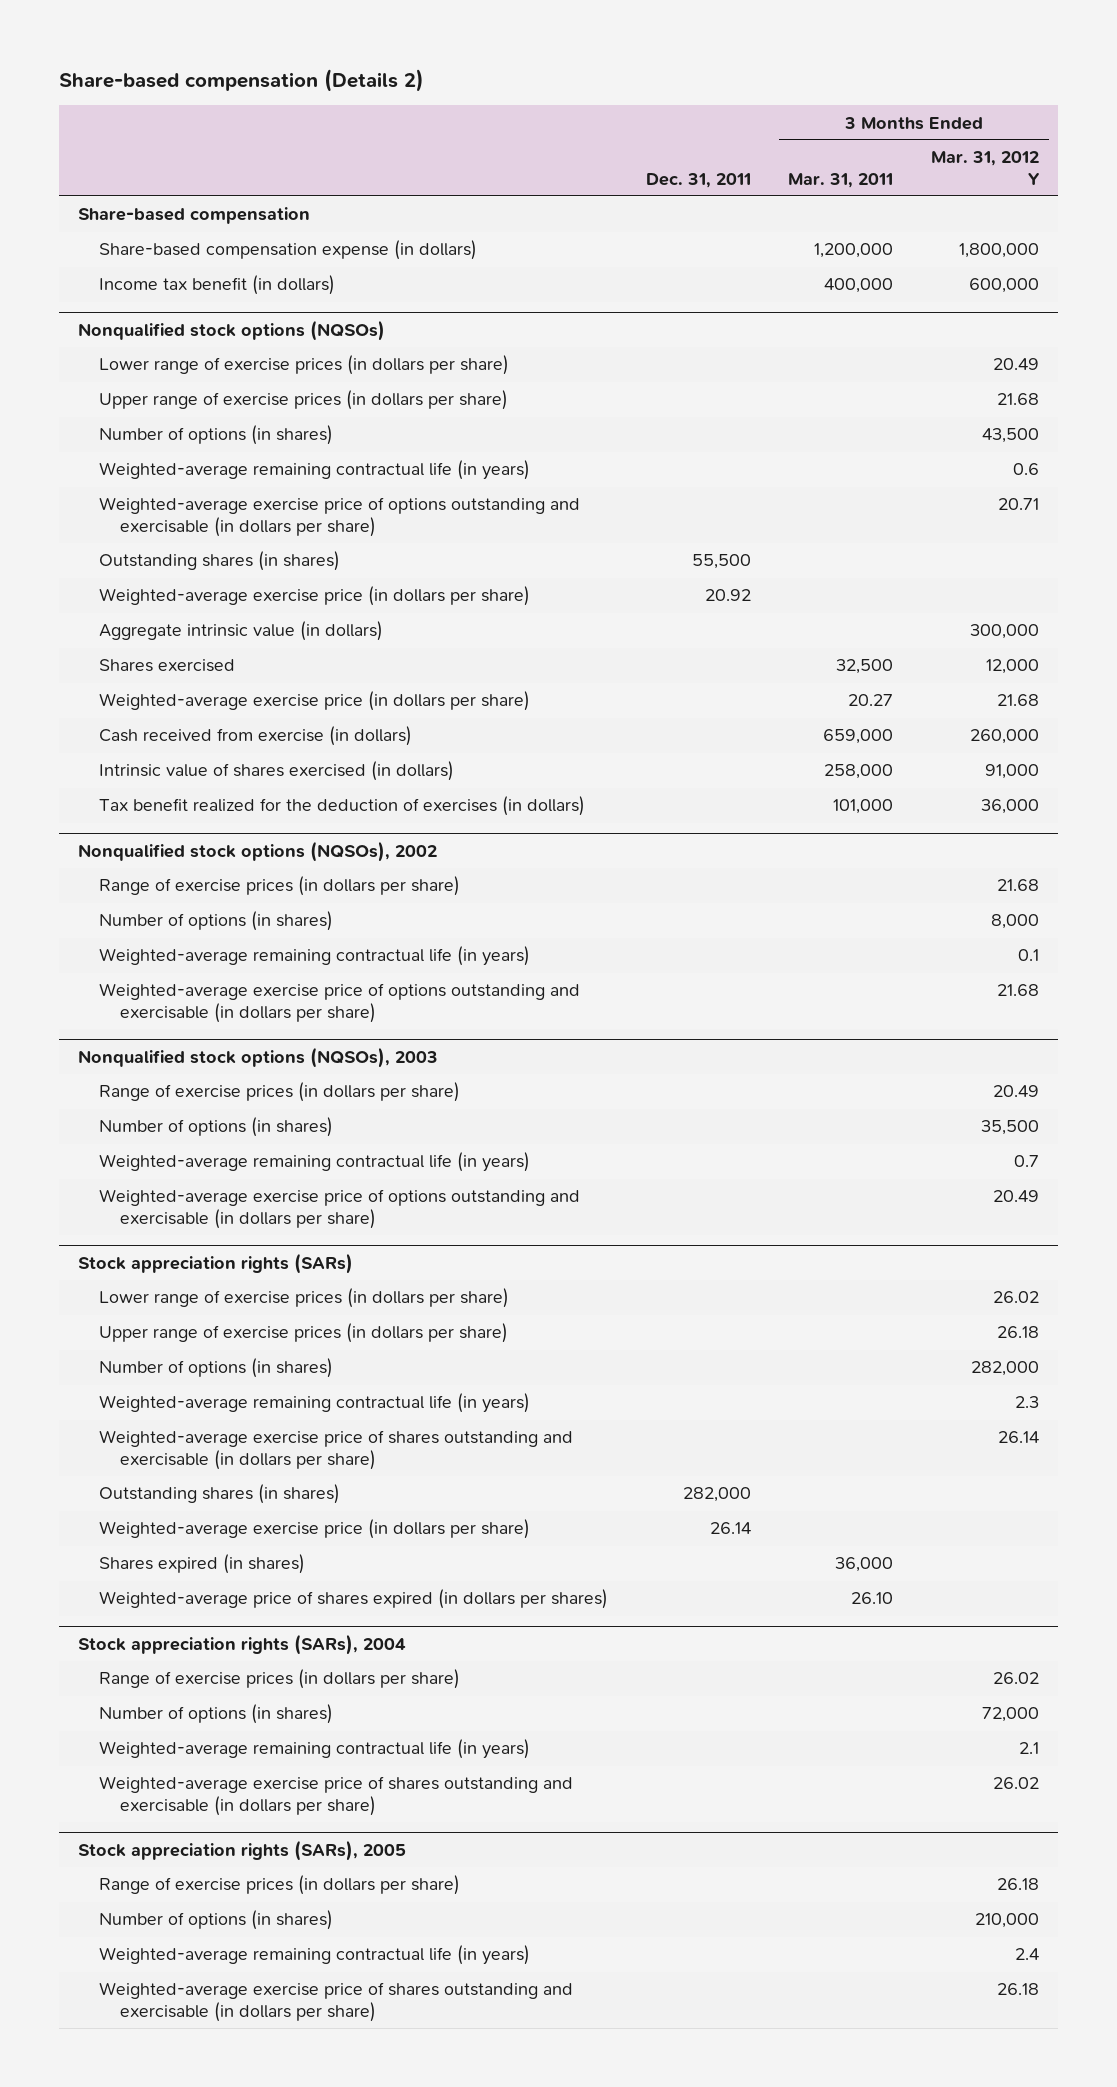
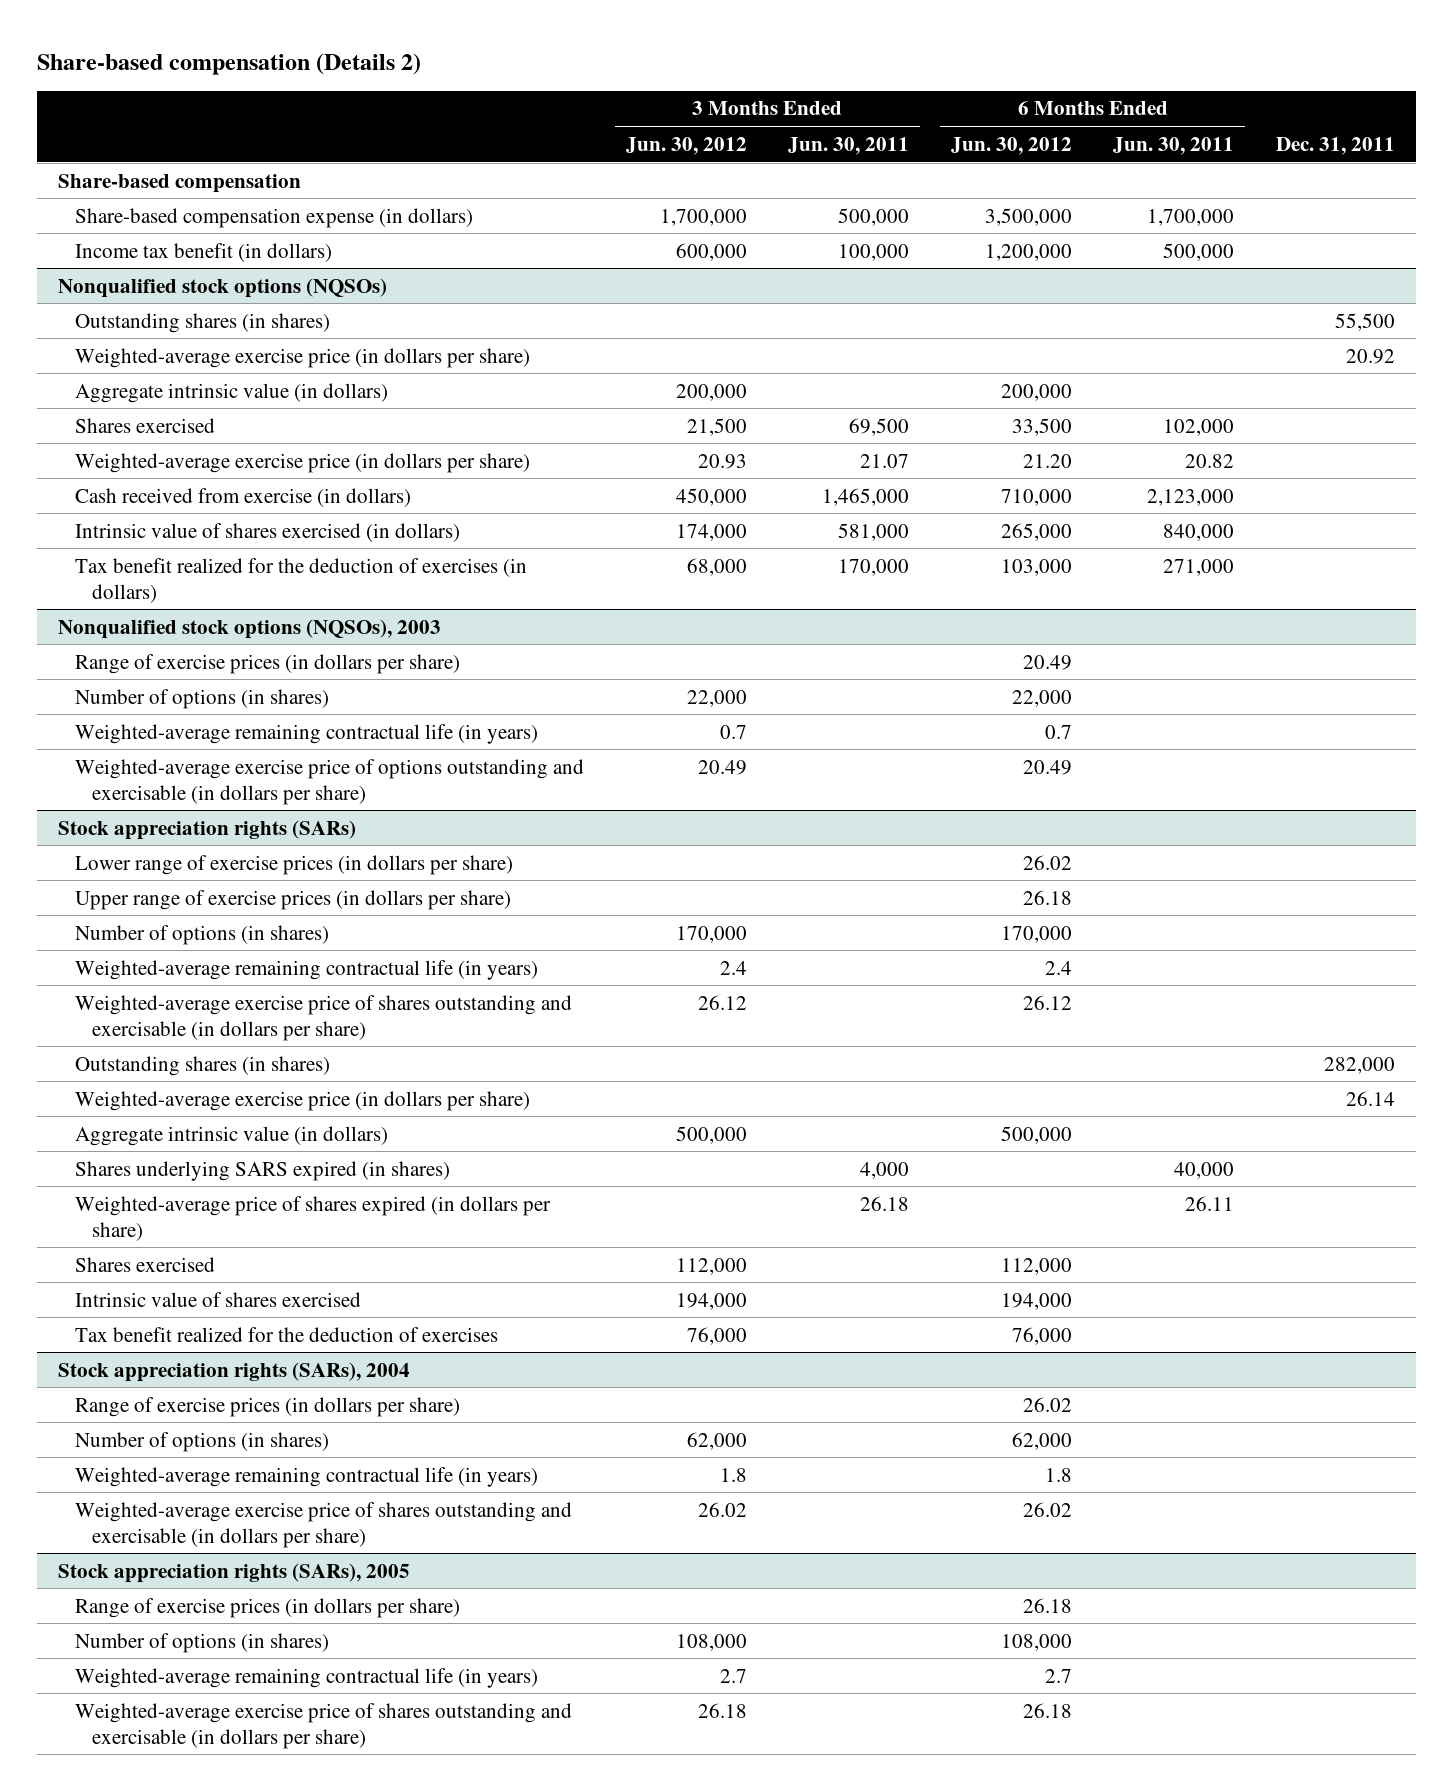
- | Dec. 31, 2011 | 3 Months Ended Mar. 31, 2011 | 3 Months Ended Mar. 31, 2012 Y
+ | 3 Months Ended Jun. 30, 2012 | 3 Months Ended Jun. 30, 2011 | 6 Months Ended Jun. 30, 2012 | 6 Months Ended Jun. 30, 2011 | Dec. 31, 2011
@ Nonqualified stock options (NQSOs)
- Lower range of exercise prices (in dollars per share) | | | 20.49
- Upper range of exercise prices (in dollars per share) | | | 21.68
- Number of options (in shares) | | | 43,500
- Weighted-average remaining contractual life (in years) | | | 0.6
- Weighted-average exercise price of options outstanding and exercisable (in dollars per share) | | | 20.71
- Nonqualified stock options (NQSOs), 2002
- Range of exercise prices (in dollars per share) | | | 21.68
- Number of options (in shares) | | | 8,000
- Weighted-average remaining contractual life (in years) | | | 0.1
- Weighted-average exercise price of options outstanding and exercisable (in dollars per share) | | | 21.68
@ Stock appreciation rights (SARs)
- Shares expired (in shares) | | 36,000 |
- Weighted-average price of shares expired (in dollars per shares) | | 26.10 |
+ Aggregate intrinsic value (in dollars) | 500,000 | | 500,000 | |
+ Shares underlying SARS expired (in shares) | | 4,000 | | 40,000 |
+ Weighted-average price of shares expired (in dollars per share) | | 26.18 | | 26.11 |
+ Shares exercised | 112,000 | | 112,000 | |
+ Intrinsic value of shares exercised | 194,000 | | 194,000 | |
+ Tax benefit realized for the deduction of exercises | 76,000 | | 76,000 | |

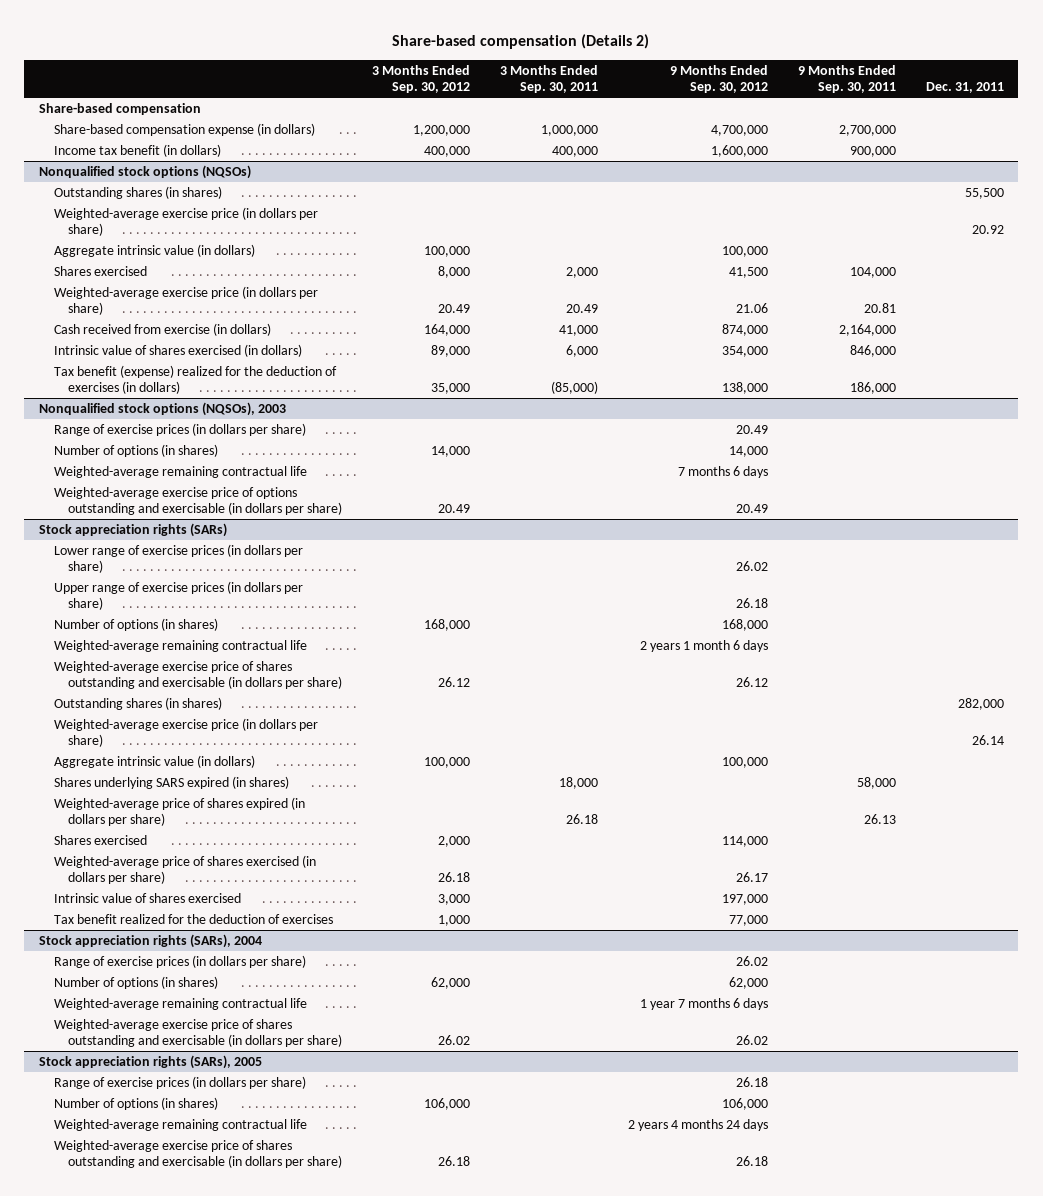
- | 3 Months Ended Jun. 30, 2012 | 3 Months Ended Jun. 30, 2011 | 6 Months Ended Jun. 30, 2012 | 6 Months Ended Jun. 30, 2011 | Dec. 31, 2011
+ | 3 Months Ended Sep. 30, 2012 | 3 Months Ended Sep. 30, 2011 | 9 Months Ended Sep. 30, 2012 | 9 Months Ended Sep. 30, 2011 | Dec. 31, 2011
@ Nonqualified stock options (NQSOs)
- Tax benefit realized for the deduction of exercises (in dollars) | 68,000 | 170,000 | 103,000 | 271,000 |
+ Tax benefit (expense) realized for the deduction of exercises (in dollars) | 35,000 | (85,000) | 138,000 | 186,000 |
@ Nonqualified stock options (NQSOs), 2003
- Weighted-average remaining contractual life (in years) | 0.7 | | 0.7 | |
+ Weighted-average remaining contractual life | | | 7 months 6 days | |
@ Stock appreciation rights (SARs)
- Weighted-average remaining contractual life (in years) | 2.4 | | 2.4 | |
+ Weighted-average remaining contractual life | | | 2 years 1 month 6 days | |
+ Weighted-average price of shares exercised (in dollars per share) | 26.18 | | 26.17 | |
@ Stock appreciation rights (SARs), 2004
- Weighted-average remaining contractual life (in years) | 1.8 | | 1.8 | |
+ Weighted-average remaining contractual life | | | 1 year 7 months 6 days | |
@ Stock appreciation rights (SARs), 2005
- Weighted-average remaining contractual life (in years) | 2.7 | | 2.7 | |
+ Weighted-average remaining contractual life | | | 2 years 4 months 24 days | |

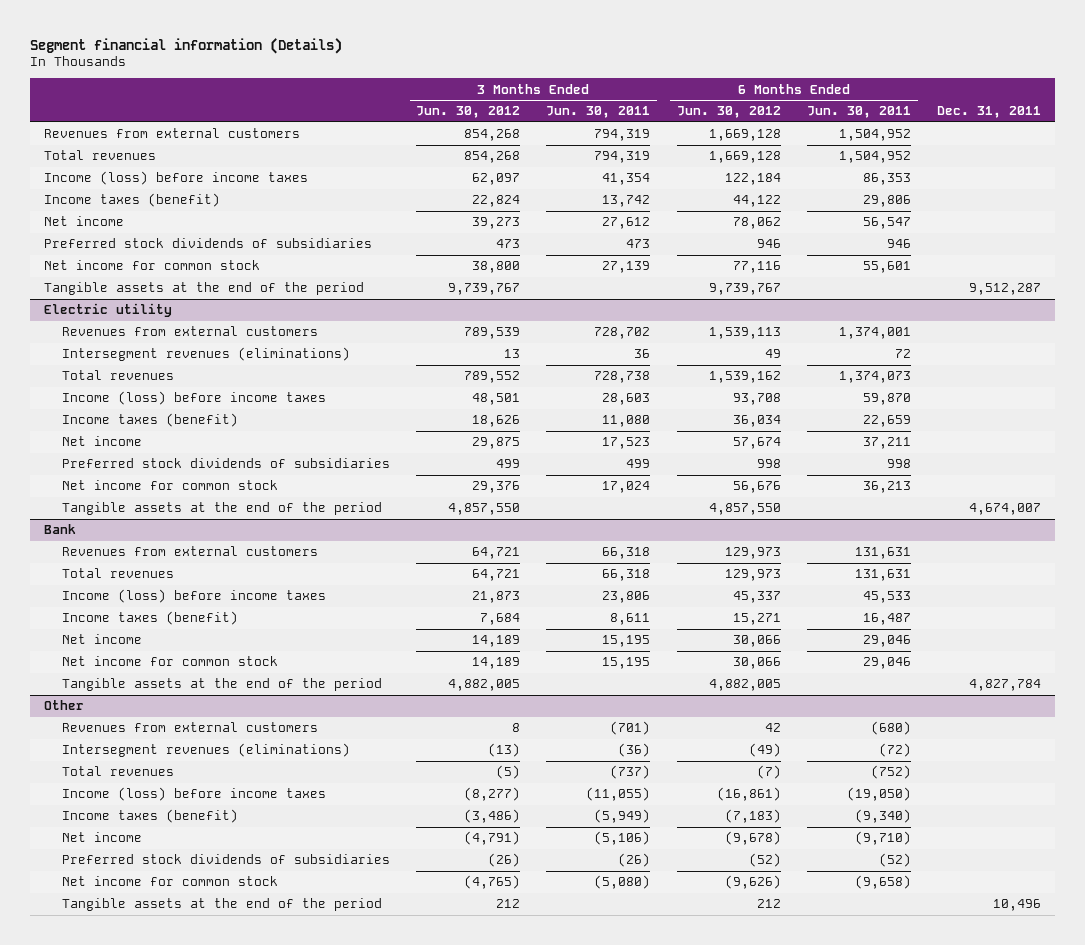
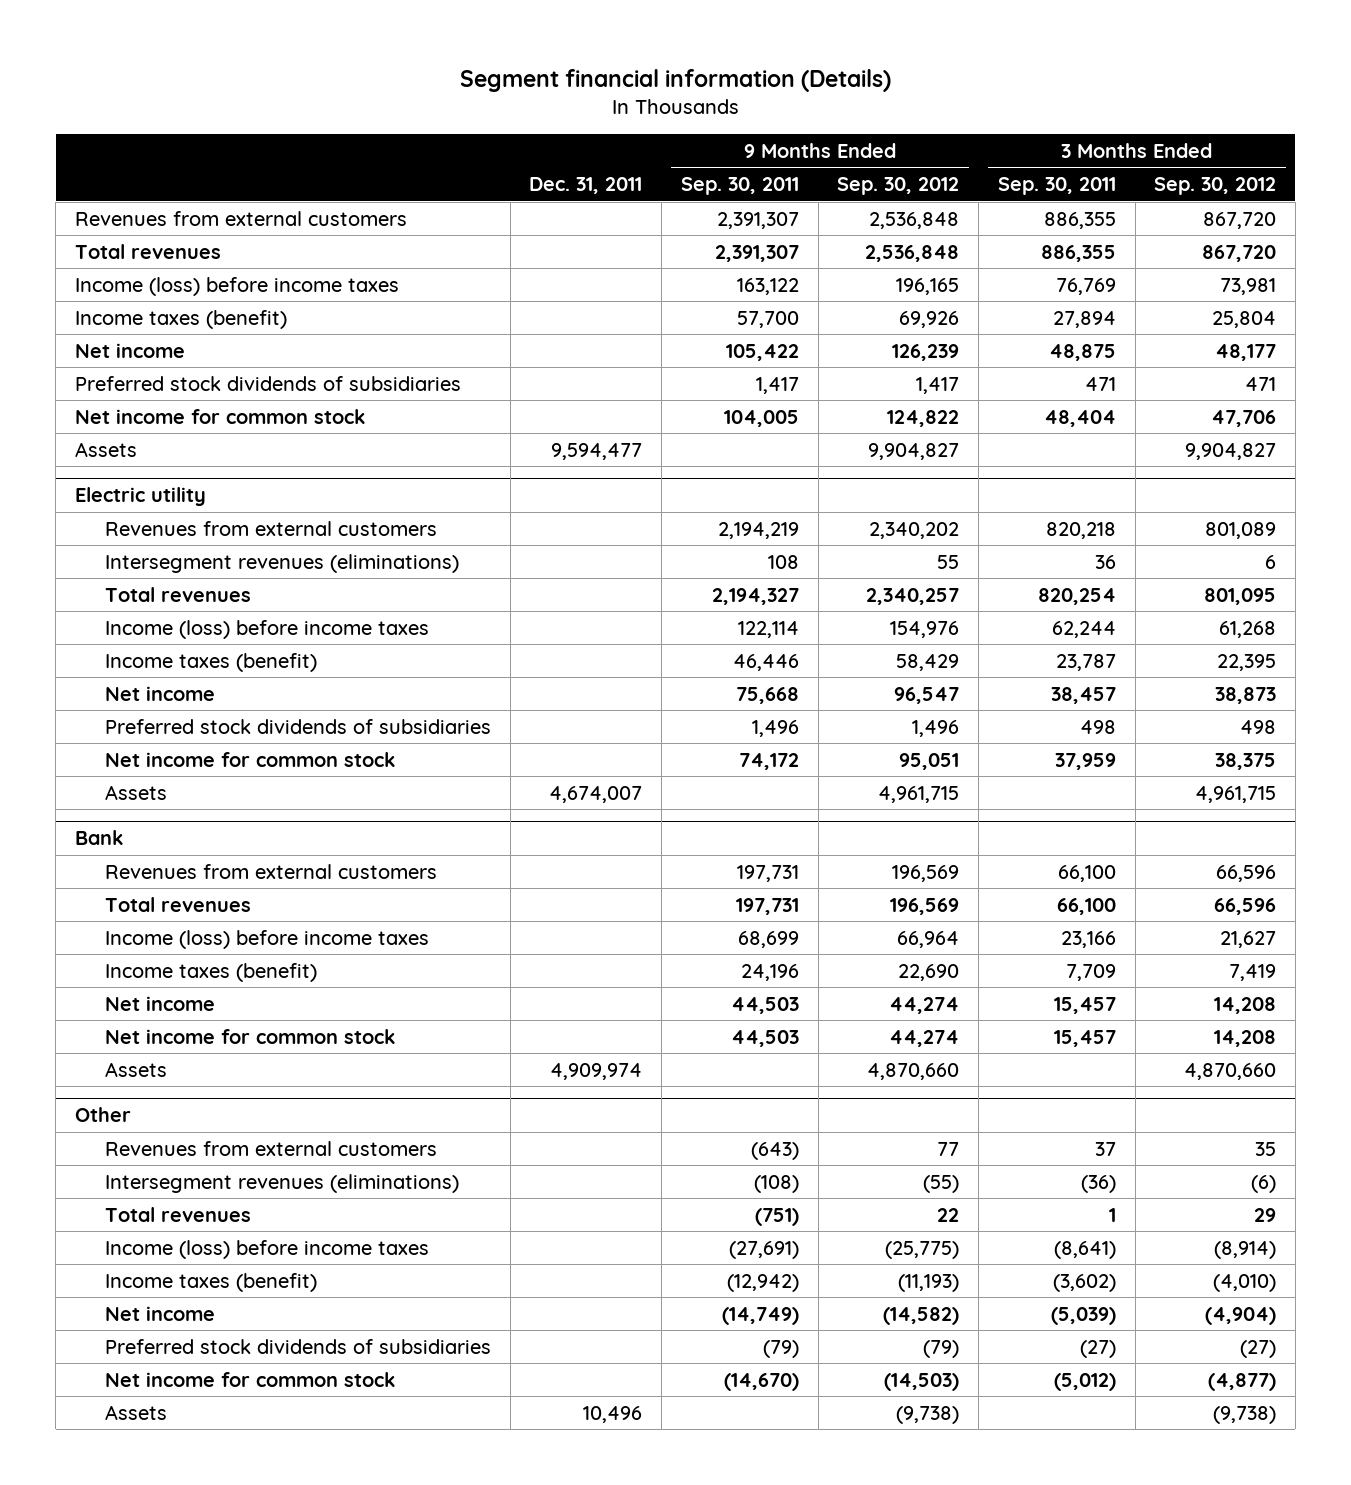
- | 3 Months Ended Jun. 30, 2012 | 3 Months Ended Jun. 30, 2011 | 6 Months Ended Jun. 30, 2012 | 6 Months Ended Jun. 30, 2011 | Dec. 31, 2011
+ | Dec. 31, 2011 | 9 Months Ended Sep. 30, 2011 | 9 Months Ended Sep. 30, 2012 | 3 Months Ended Sep. 30, 2011 | 3 Months Ended Sep. 30, 2012
- Tangible assets at the end of the period | 9,739,767 | | 9,739,767 | | 9,512,287
+ Assets | 9,594,477 | | 9,904,827 | | 9,904,827
@ Electric utility
- Tangible assets at the end of the period | 4,857,550 | | 4,857,550 | | 4,674,007
+ Assets | 4,674,007 | | 4,961,715 | | 4,961,715
@ Bank
- Tangible assets at the end of the period | 4,882,005 | | 4,882,005 | | 4,827,784
+ Assets | 4,909,974 | | 4,870,660 | | 4,870,660
@ Other
- Tangible assets at the end of the period | 212 | | 212 | | 10,496
+ Assets | 10,496 | | (9,738) | | (9,738)

